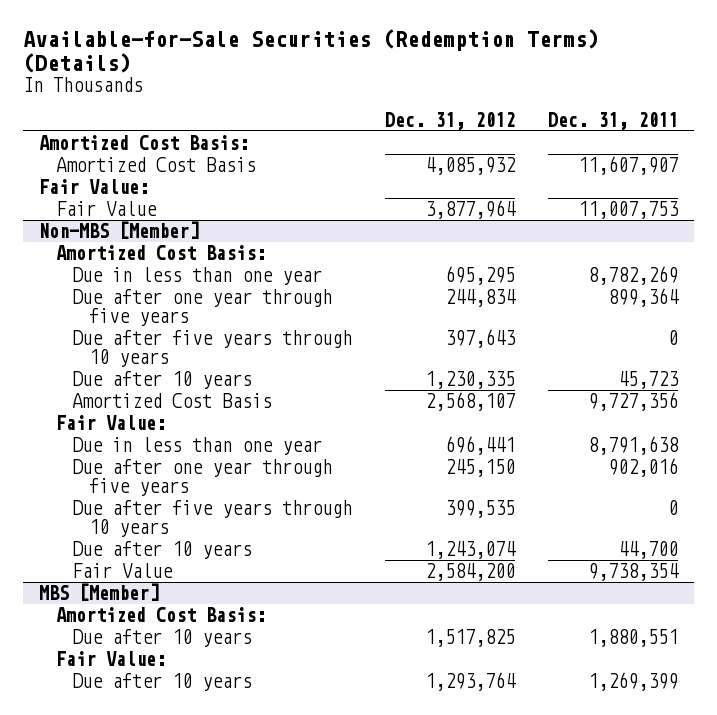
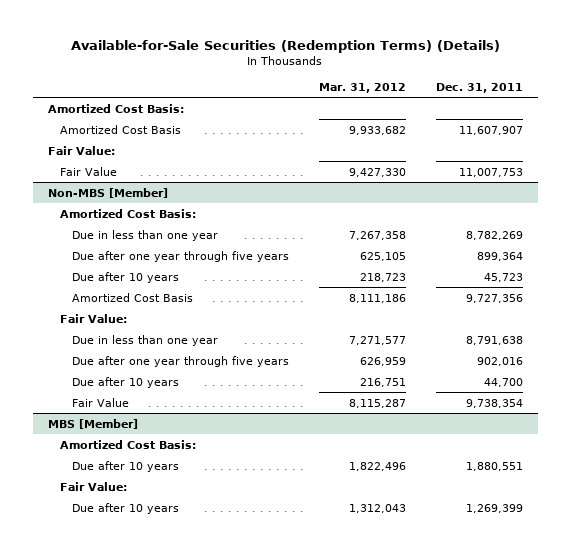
- | Dec. 31, 2012 | Dec. 31, 2011
+ | Mar. 31, 2012 | Dec. 31, 2011
@ Non-MBS [Member]
- Due after five years through 10 years | 397,643 | 0
- Due after five years through 10 years | 399,535 | 0

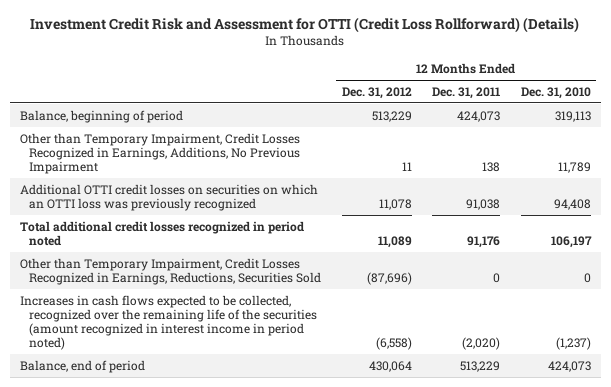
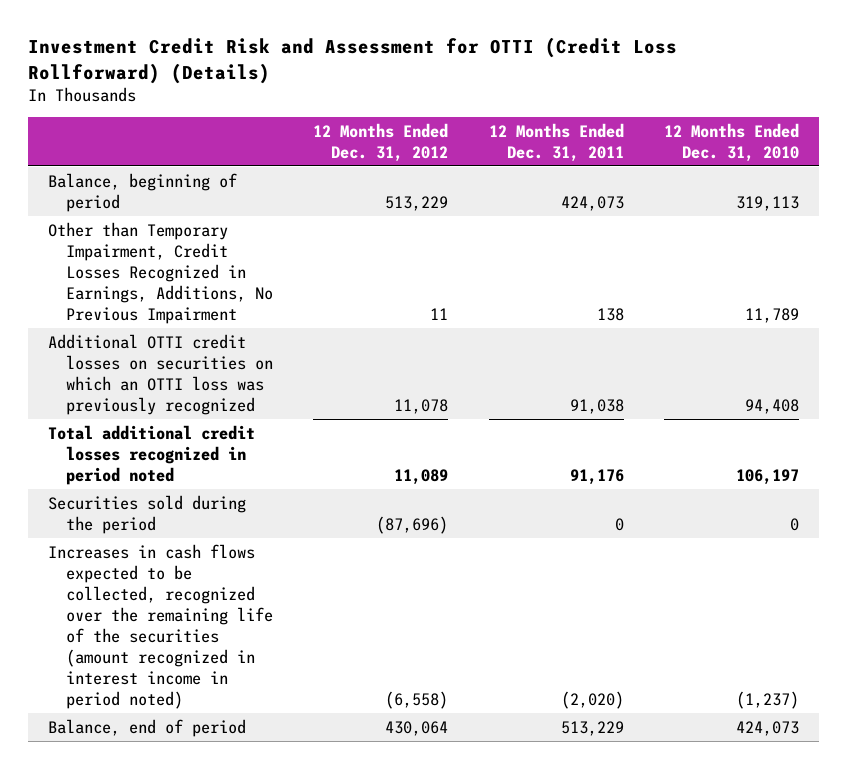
- Other than Temporary Impairment, Credit Losses Recognized in Earnings, Reductions, Securities Sold | (87,696) | 0 | 0
+ Securities sold during the period | (87,696) | 0 | 0

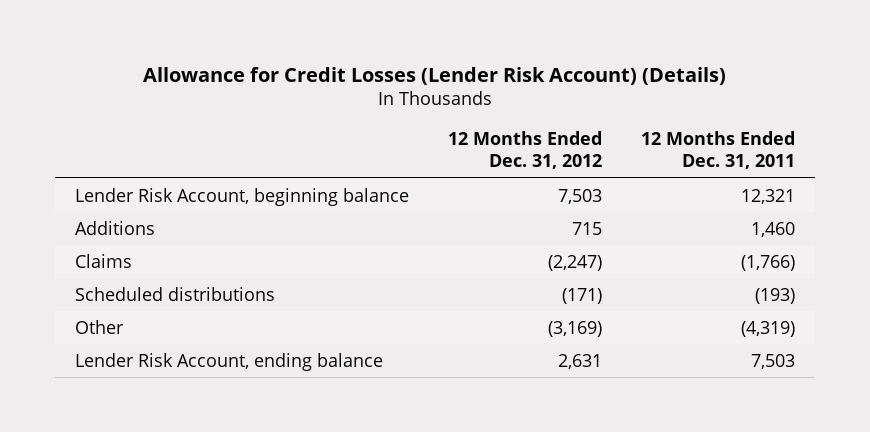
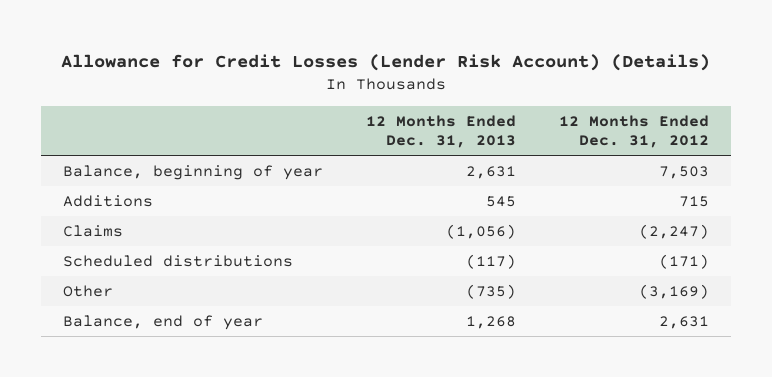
- | 12 Months Ended Dec. 31, 2012 | 12 Months Ended Dec. 31, 2011
+ | 12 Months Ended Dec. 31, 2013 | 12 Months Ended Dec. 31, 2012
- Lender Risk Account, beginning balance | 7,503 | 12,321
+ Balance, beginning of year | 2,631 | 7,503
- Lender Risk Account, ending balance | 2,631 | 7,503
+ Balance, end of year | 1,268 | 2,631

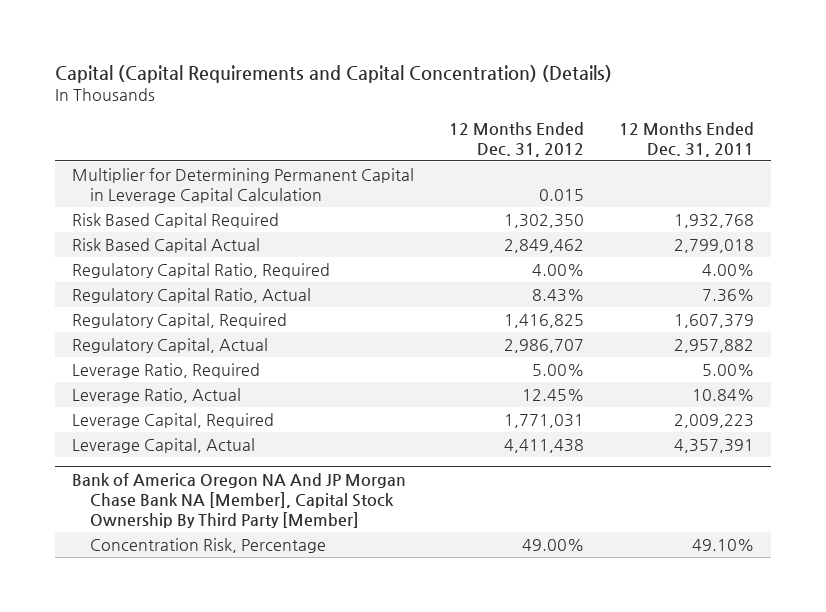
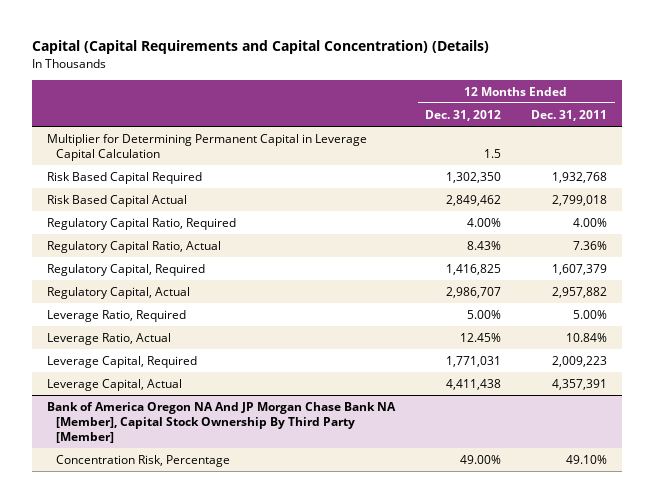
- Multiplier for Determining Permanent Capital in Leverage Capital Calculation | 0.015 |
+ Multiplier for Determining Permanent Capital in Leverage Capital Calculation | 1.5 |

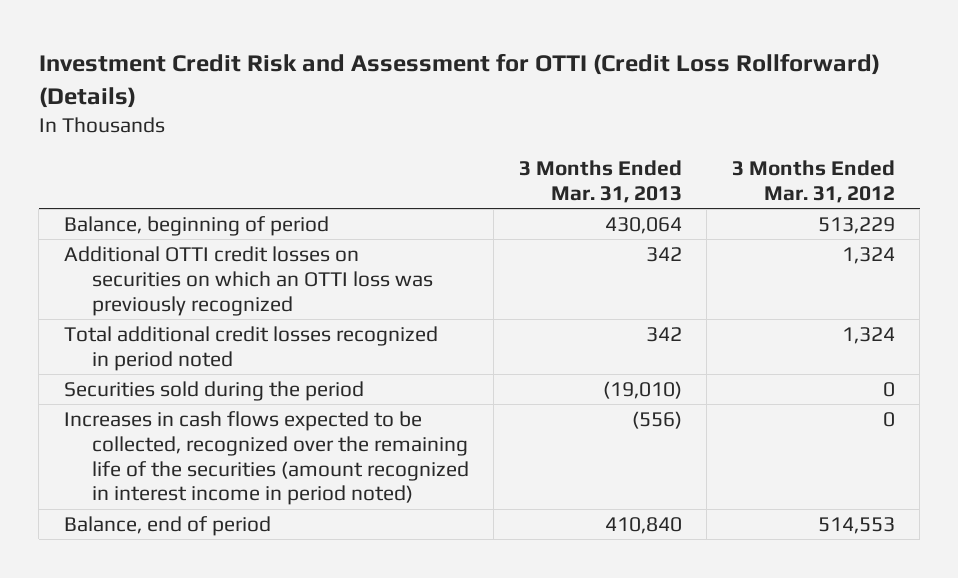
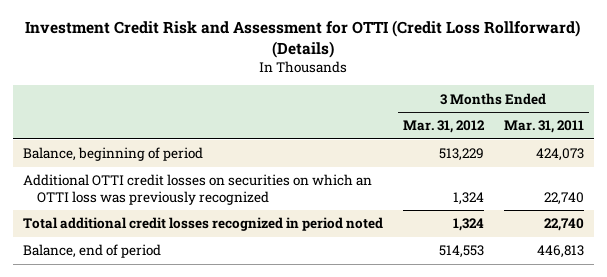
- | 3 Months Ended Mar. 31, 2013 | 3 Months Ended Mar. 31, 2012
+ | 3 Months Ended Mar. 31, 2012 | 3 Months Ended Mar. 31, 2011
- Securities sold during the period | (19,010) | 0
- Increases in cash flows expected to be collected, recognized over the remaining life of the securities (amount recognized in interest income in period noted) | (556) | 0

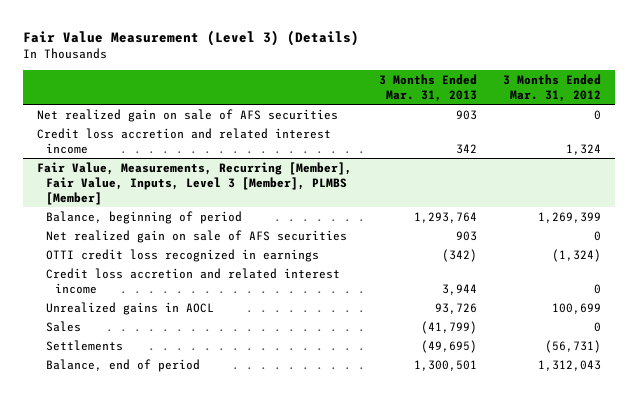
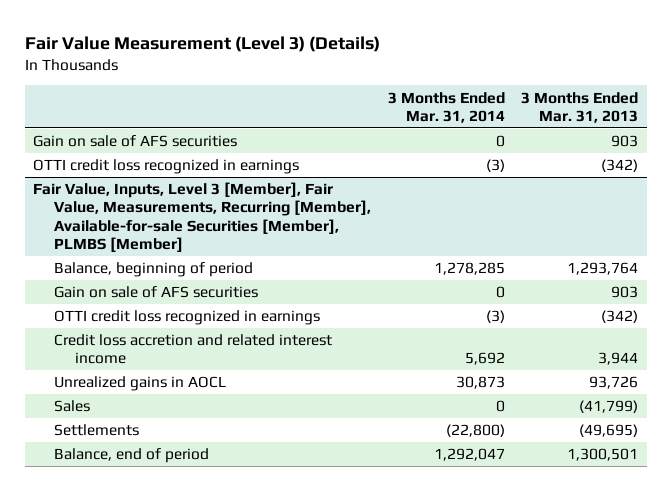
- | 3 Months Ended Mar. 31, 2013 | 3 Months Ended Mar. 31, 2012
+ | 3 Months Ended Mar. 31, 2014 | 3 Months Ended Mar. 31, 2013
- Net realized gain on sale of AFS securities | 903 | 0
- Credit loss accretion and related interest income | 342 | 1,324
- Fair Value, Measurements, Recurring [Member], Fair Value, Inputs, Level 3 [Member], PLMBS [Member]
+ Gain on sale of AFS securities | 0 | 903
+ OTTI credit loss recognized in earnings | (3) | (342)
+ Fair Value, Inputs, Level 3 [Member], Fair Value, Measurements, Recurring [Member], Available-for-sale Securities [Member], PLMBS [Member]
- Net realized gain on sale of AFS securities | 903 | 0
+ Gain on sale of AFS securities | 0 | 903

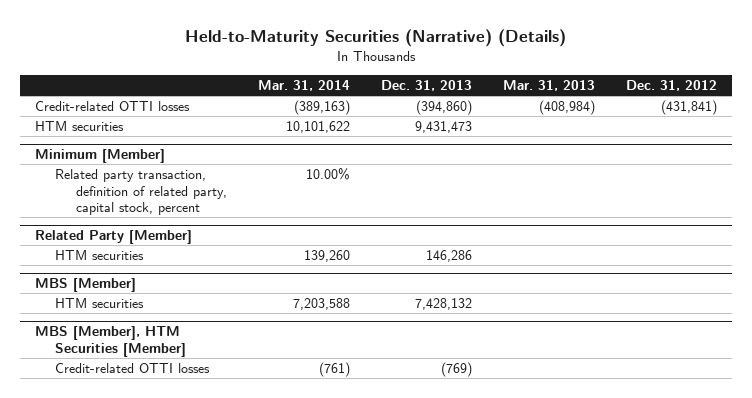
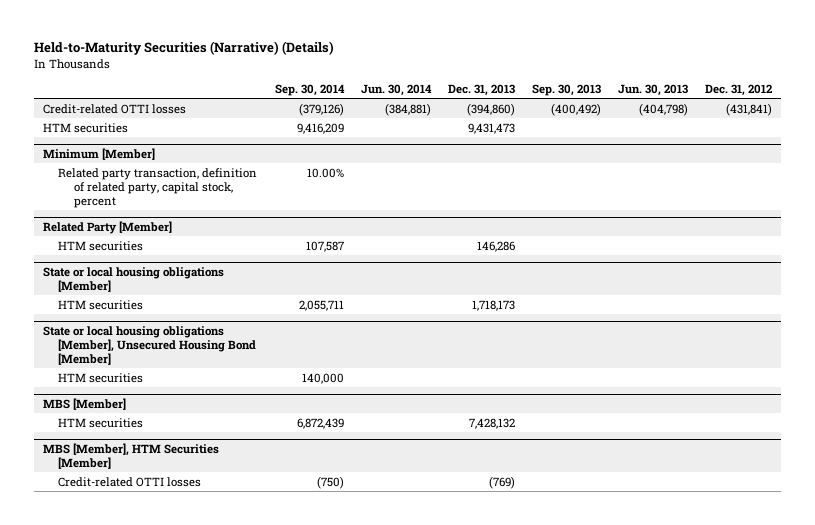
- | Mar. 31, 2014 | Dec. 31, 2013 | Mar. 31, 2013 | Dec. 31, 2012
+ | Sep. 30, 2014 | Jun. 30, 2014 | Dec. 31, 2013 | Sep. 30, 2013 | Jun. 30, 2013 | Dec. 31, 2012
+ State or local housing obligations [Member]
+ HTM securities | 2,055,711 | | 1,718,173 | | |
+ State or local housing obligations [Member], Unsecured Housing Bond [Member]
+ HTM securities | 140,000 | | | | |

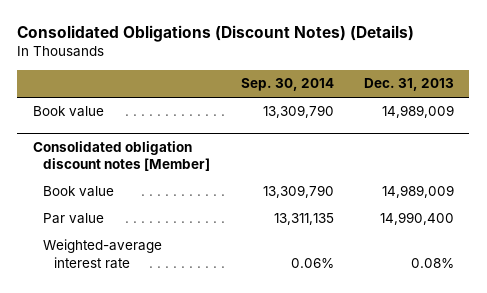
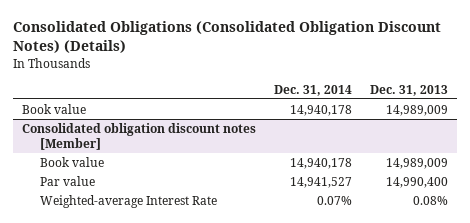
- Consolidated Obligations (Discount Notes) (Details)
+ Consolidated Obligations (Consolidated Obligation Discount Notes) (Details)
- | Sep. 30, 2014 | Dec. 31, 2013
+ | Dec. 31, 2014 | Dec. 31, 2013
@ Consolidated obligation discount notes [Member]
- Weighted-average interest rate | 0.06% | 0.08%
+ Weighted-average Interest Rate | 0.07% | 0.08%

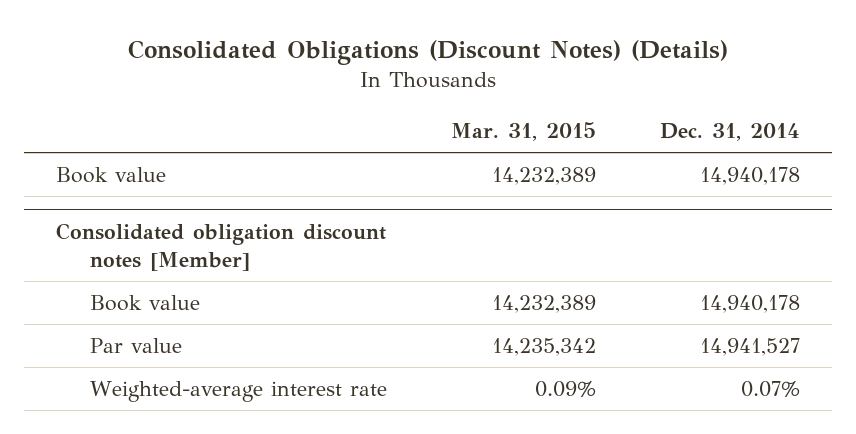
- Consolidated Obligations (Consolidated Obligation Discount Notes) (Details)
+ Consolidated Obligations (Discount Notes) (Details)
- | Dec. 31, 2014 | Dec. 31, 2013
+ | Mar. 31, 2015 | Dec. 31, 2014
@ Consolidated obligation discount notes [Member]
- Weighted-average Interest Rate | 0.07% | 0.08%
+ Weighted-average interest rate | 0.09% | 0.07%

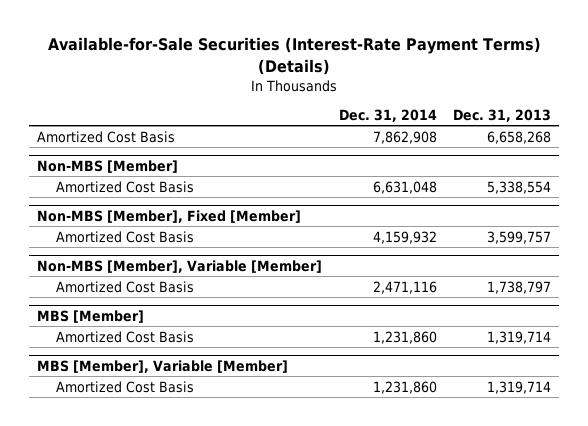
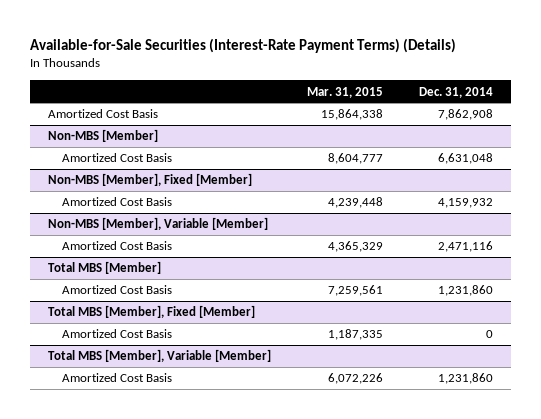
- | Dec. 31, 2014 | Dec. 31, 2013
+ | Mar. 31, 2015 | Dec. 31, 2014
- MBS [Member]
+ Total MBS [Member]
- MBS [Member], Variable [Member]
+ Total MBS [Member], Fixed [Member]
+ Amortized Cost Basis | 1,187,335 | 0
+ Total MBS [Member], Variable [Member]

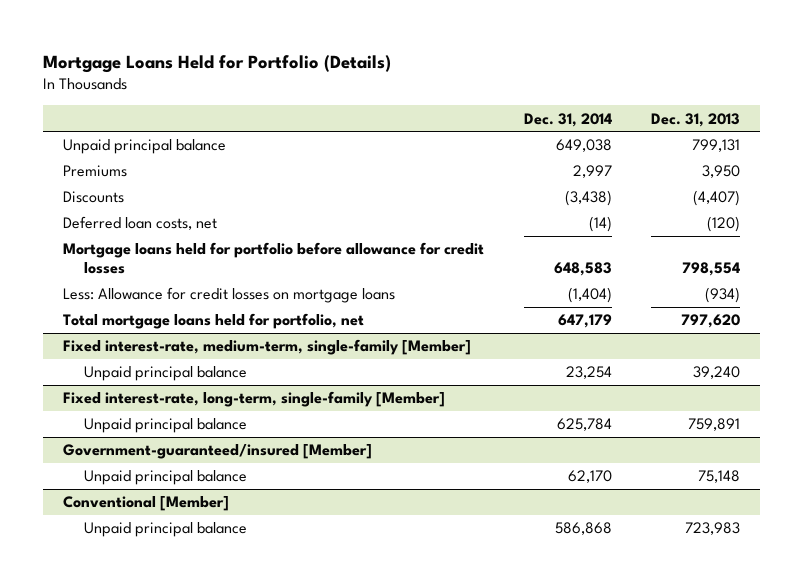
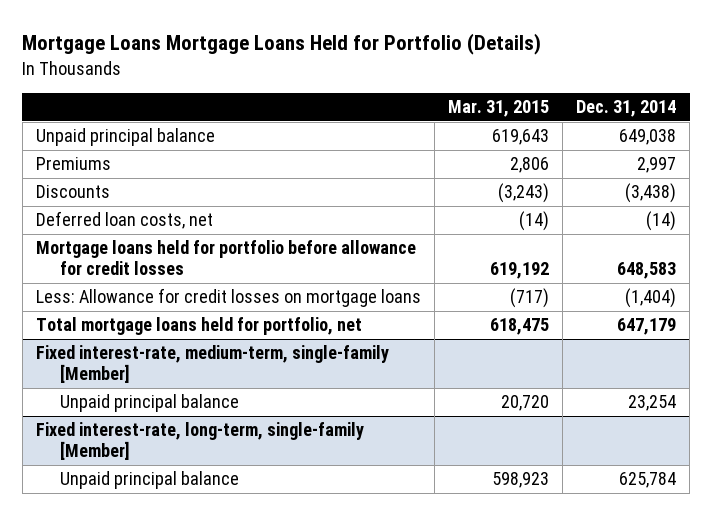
- Mortgage Loans Held for Portfolio (Details)
+ Mortgage Loans Mortgage Loans Held for Portfolio (Details)
- | Dec. 31, 2014 | Dec. 31, 2013
+ | Mar. 31, 2015 | Dec. 31, 2014
- Government-guaranteed/insured [Member]
- Unpaid principal balance | 62,170 | 75,148
- Conventional [Member]
- Unpaid principal balance | 586,868 | 723,983

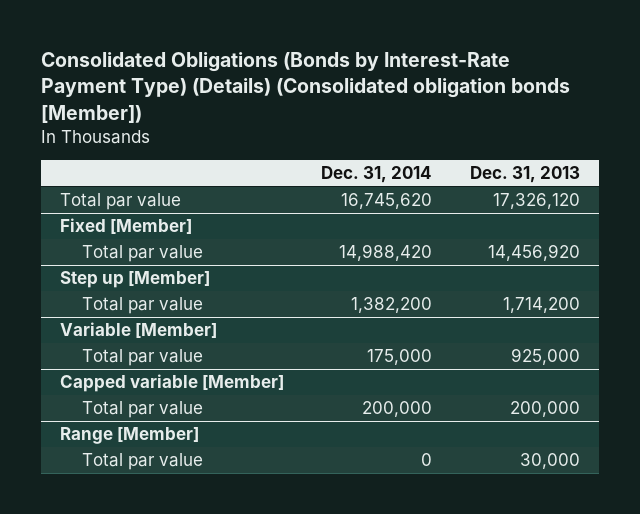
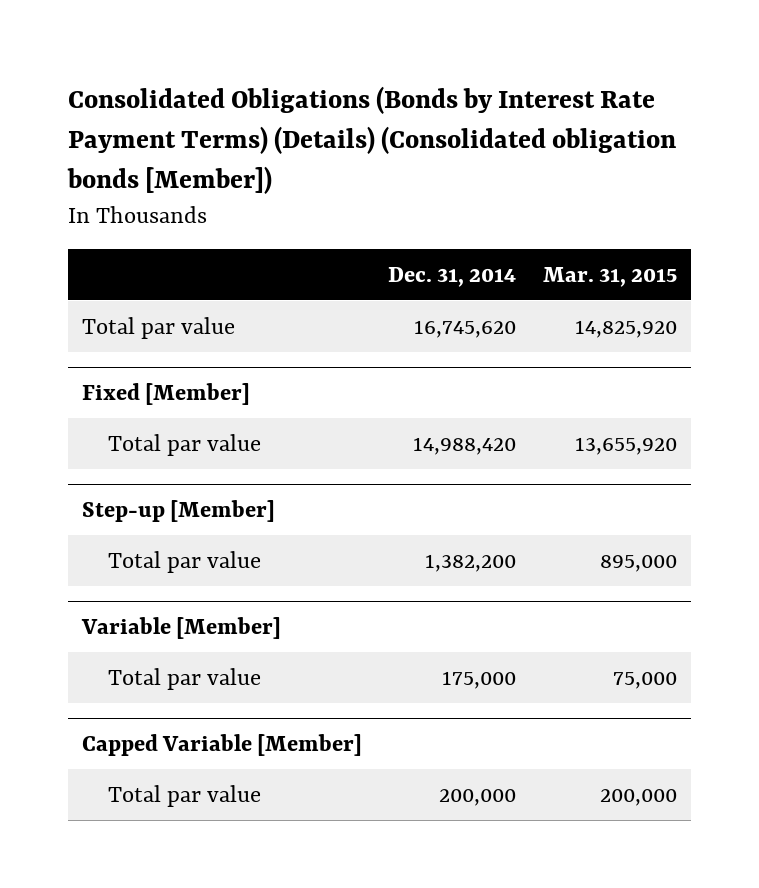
- Consolidated Obligations (Bonds by Interest-Rate Payment Type) (Details) (Consolidated obligation bonds [Member])
+ Consolidated Obligations (Bonds by Interest Rate Payment Terms) (Details) (Consolidated obligation bonds [Member])
- | Dec. 31, 2014 | Dec. 31, 2013
+ | Dec. 31, 2014 | Mar. 31, 2015
- Step up [Member]
+ Step-up [Member]
- Capped variable [Member]
+ Capped Variable [Member]
- Range [Member]
- Total par value | 0 | 30,000

